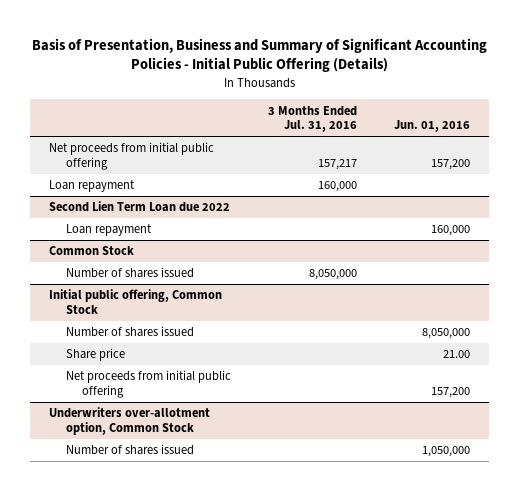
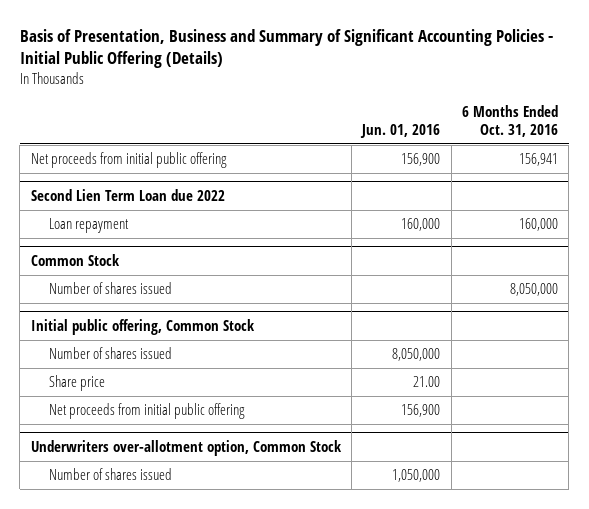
- | 3 Months Ended Jul. 31, 2016 | Jun. 01, 2016
+ | Jun. 01, 2016 | 6 Months Ended Oct. 31, 2016
- Net proceeds from initial public offering | 157,217 | 157,200
- Loan repayment | 160,000 |
+ Net proceeds from initial public offering | 156,900 | 156,941
@ Initial public offering, Common Stock
- Net proceeds from initial public offering | | 157,200
+ Net proceeds from initial public offering | 156,900 |

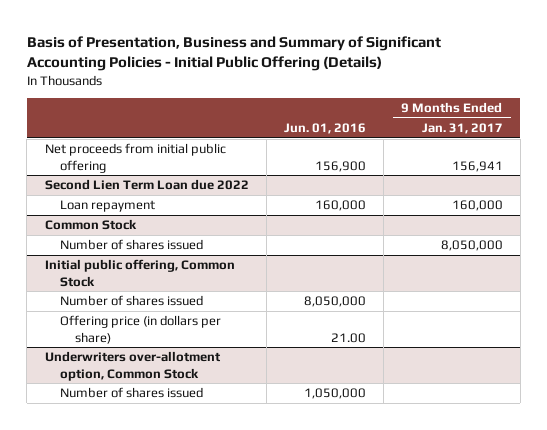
- | Jun. 01, 2016 | 6 Months Ended Oct. 31, 2016
+ | Jun. 01, 2016 | 9 Months Ended Jan. 31, 2017
@ Initial public offering, Common Stock
- Share price | 21.00 |
- Net proceeds from initial public offering | 156,900 |
+ Offering price (in dollars per share) | 21.00 |

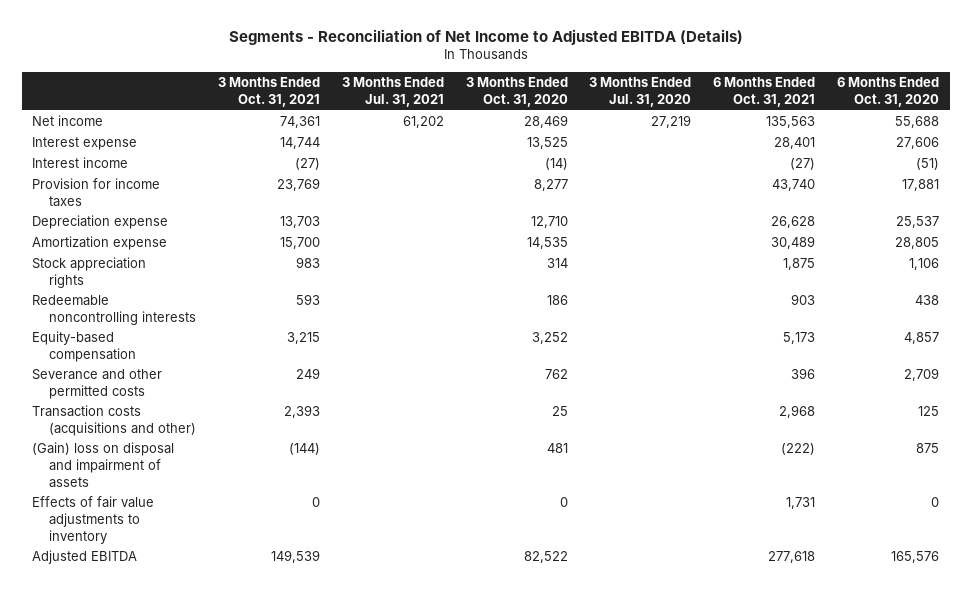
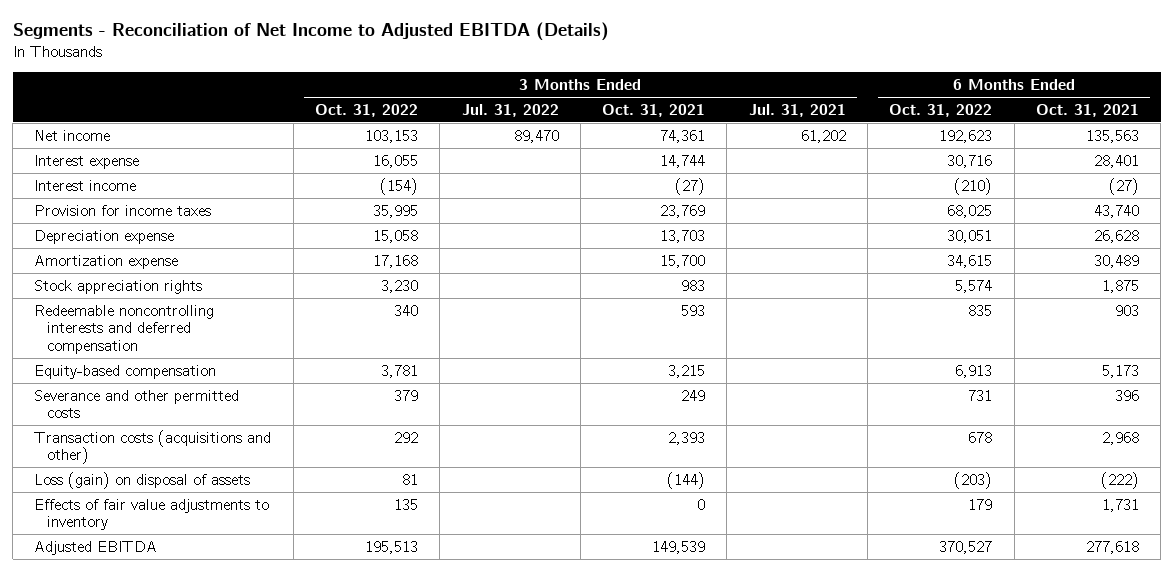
- | 3 Months Ended Oct. 31, 2021 | 3 Months Ended Jul. 31, 2021 | 3 Months Ended Oct. 31, 2020 | 3 Months Ended Jul. 31, 2020 | 6 Months Ended Oct. 31, 2021 | 6 Months Ended Oct. 31, 2020
+ | 3 Months Ended Oct. 31, 2022 | 3 Months Ended Jul. 31, 2022 | 3 Months Ended Oct. 31, 2021 | 3 Months Ended Jul. 31, 2021 | 6 Months Ended Oct. 31, 2022 | 6 Months Ended Oct. 31, 2021
- Redeemable noncontrolling interests | 593 | | 186 | | 903 | 438
+ Redeemable noncontrolling interests and deferred compensation | 340 | | 593 | | 835 | 903
- (Gain) loss on disposal and impairment of assets | (144) | | 481 | | (222) | 875
+ Loss (gain) on disposal of assets | 81 | | (144) | | (203) | (222)

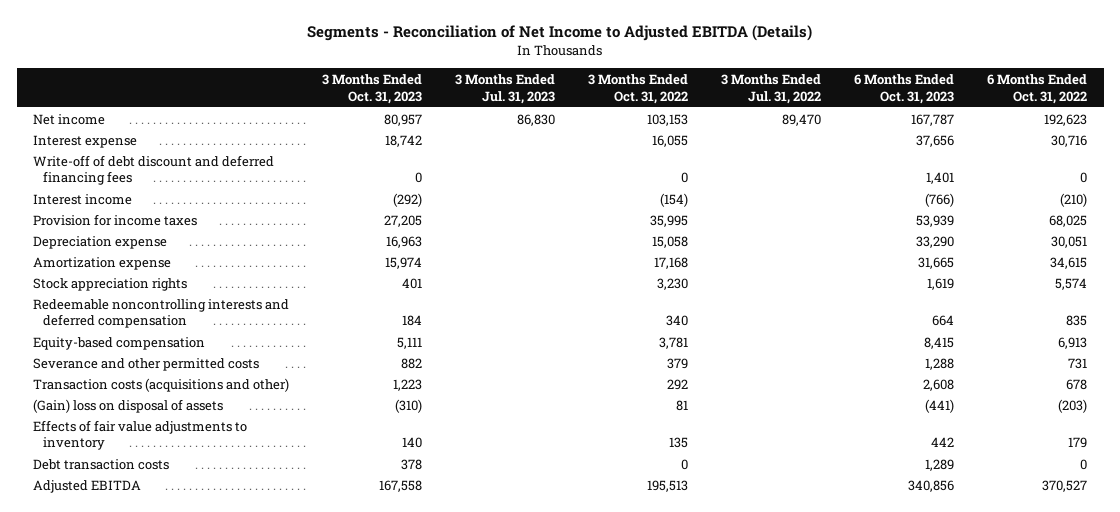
- | 3 Months Ended Oct. 31, 2022 | 3 Months Ended Jul. 31, 2022 | 3 Months Ended Oct. 31, 2021 | 3 Months Ended Jul. 31, 2021 | 6 Months Ended Oct. 31, 2022 | 6 Months Ended Oct. 31, 2021
+ | 3 Months Ended Oct. 31, 2023 | 3 Months Ended Jul. 31, 2023 | 3 Months Ended Oct. 31, 2022 | 3 Months Ended Jul. 31, 2022 | 6 Months Ended Oct. 31, 2023 | 6 Months Ended Oct. 31, 2022
+ Write-off of debt discount and deferred financing fees | 0 | | 0 | | 1,401 | 0
- Loss (gain) on disposal of assets | 81 | | (144) | | (203) | (222)
+ (Gain) loss on disposal of assets | (310) | | 81 | | (441) | (203)
+ Debt transaction costs | 378 | | 0 | | 1,289 | 0

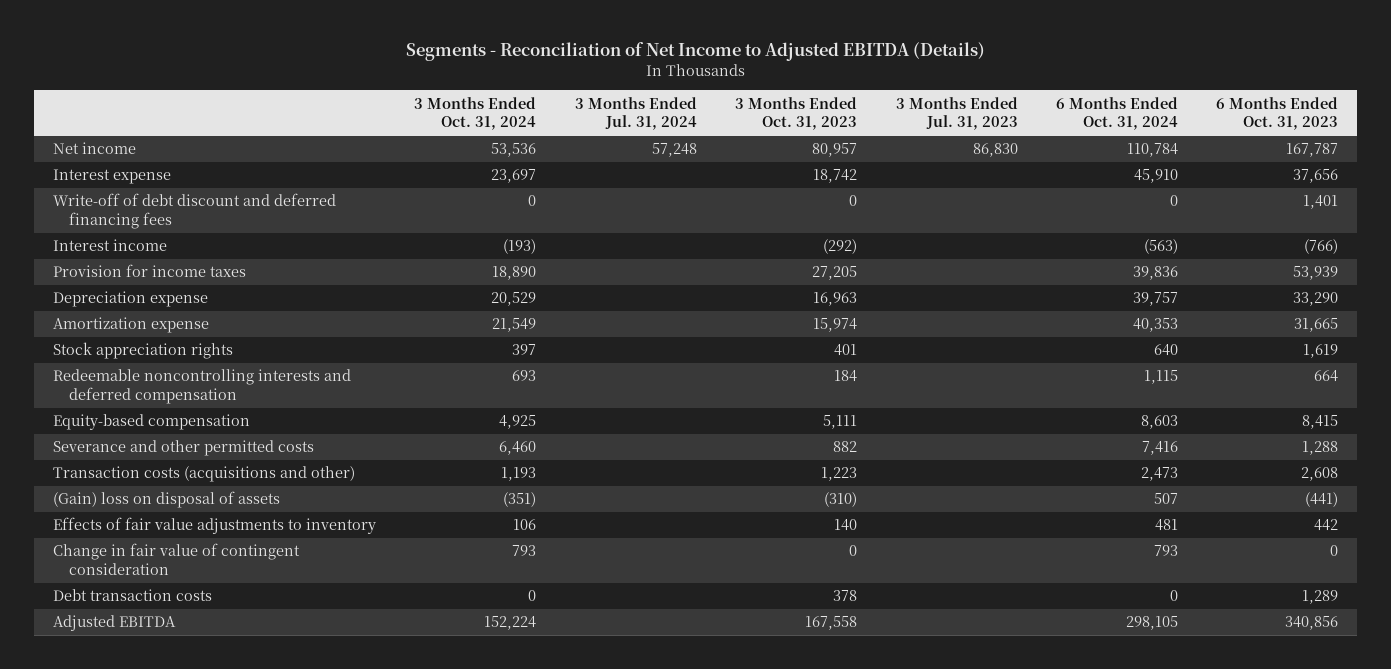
- | 3 Months Ended Oct. 31, 2023 | 3 Months Ended Jul. 31, 2023 | 3 Months Ended Oct. 31, 2022 | 3 Months Ended Jul. 31, 2022 | 6 Months Ended Oct. 31, 2023 | 6 Months Ended Oct. 31, 2022
+ | 3 Months Ended Oct. 31, 2024 | 3 Months Ended Jul. 31, 2024 | 3 Months Ended Oct. 31, 2023 | 3 Months Ended Jul. 31, 2023 | 6 Months Ended Oct. 31, 2024 | 6 Months Ended Oct. 31, 2023
+ Change in fair value of contingent consideration | 793 | | 0 | | 793 | 0

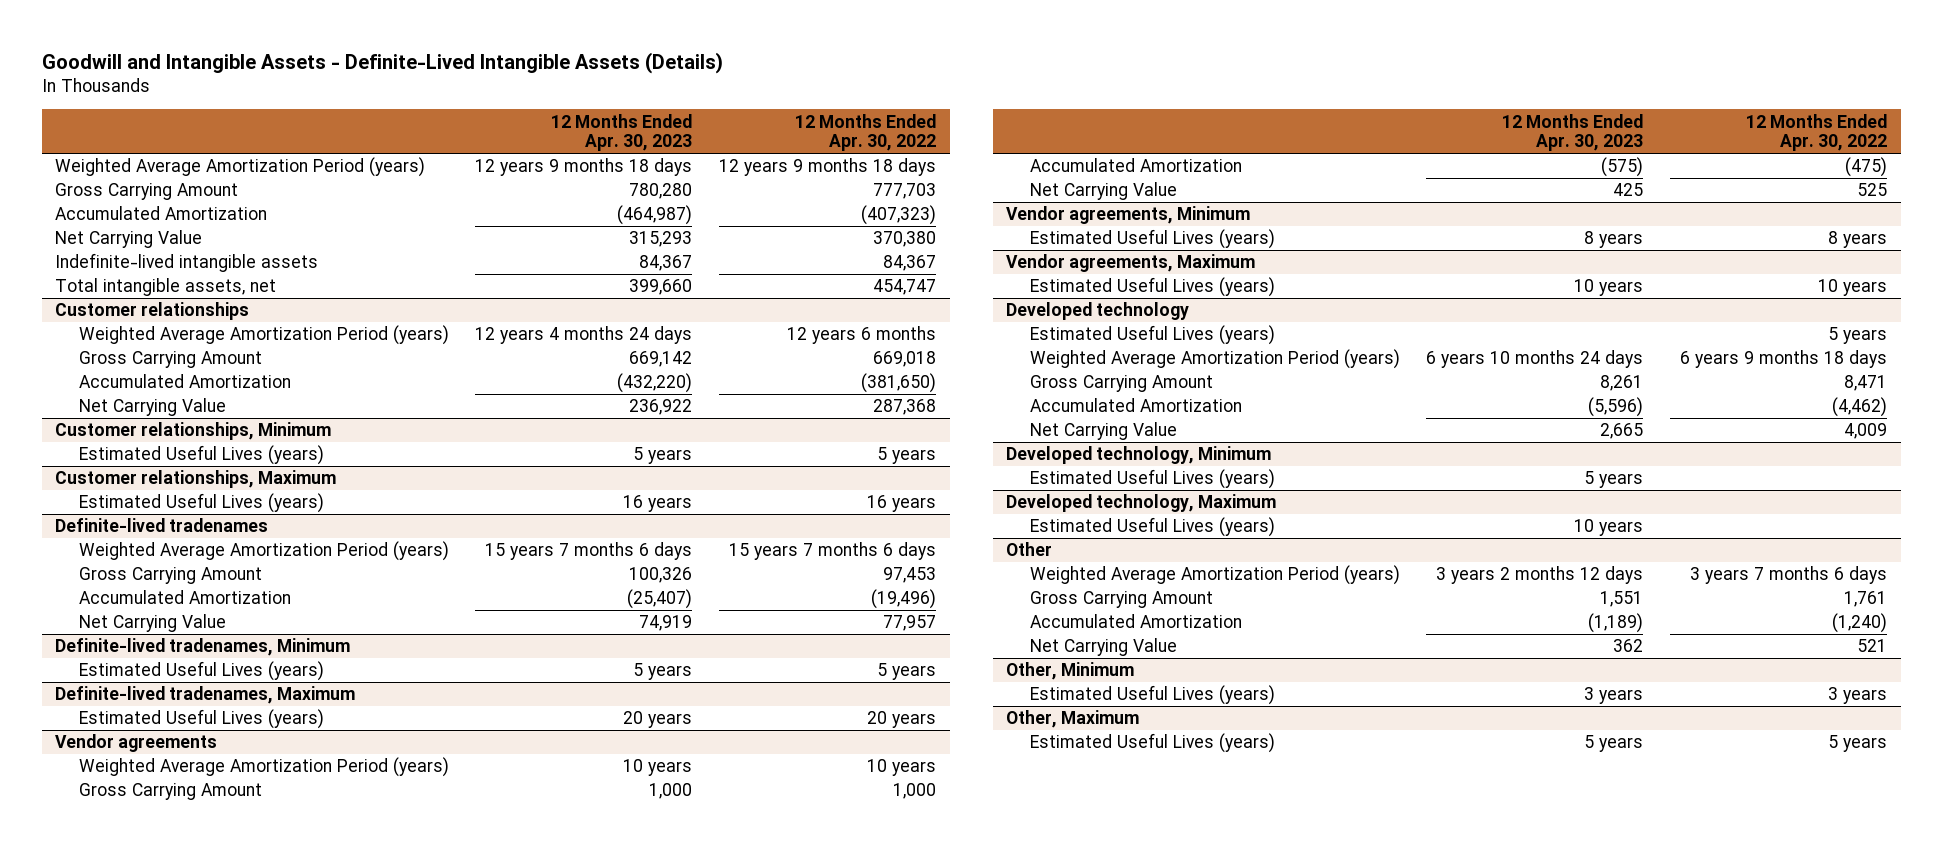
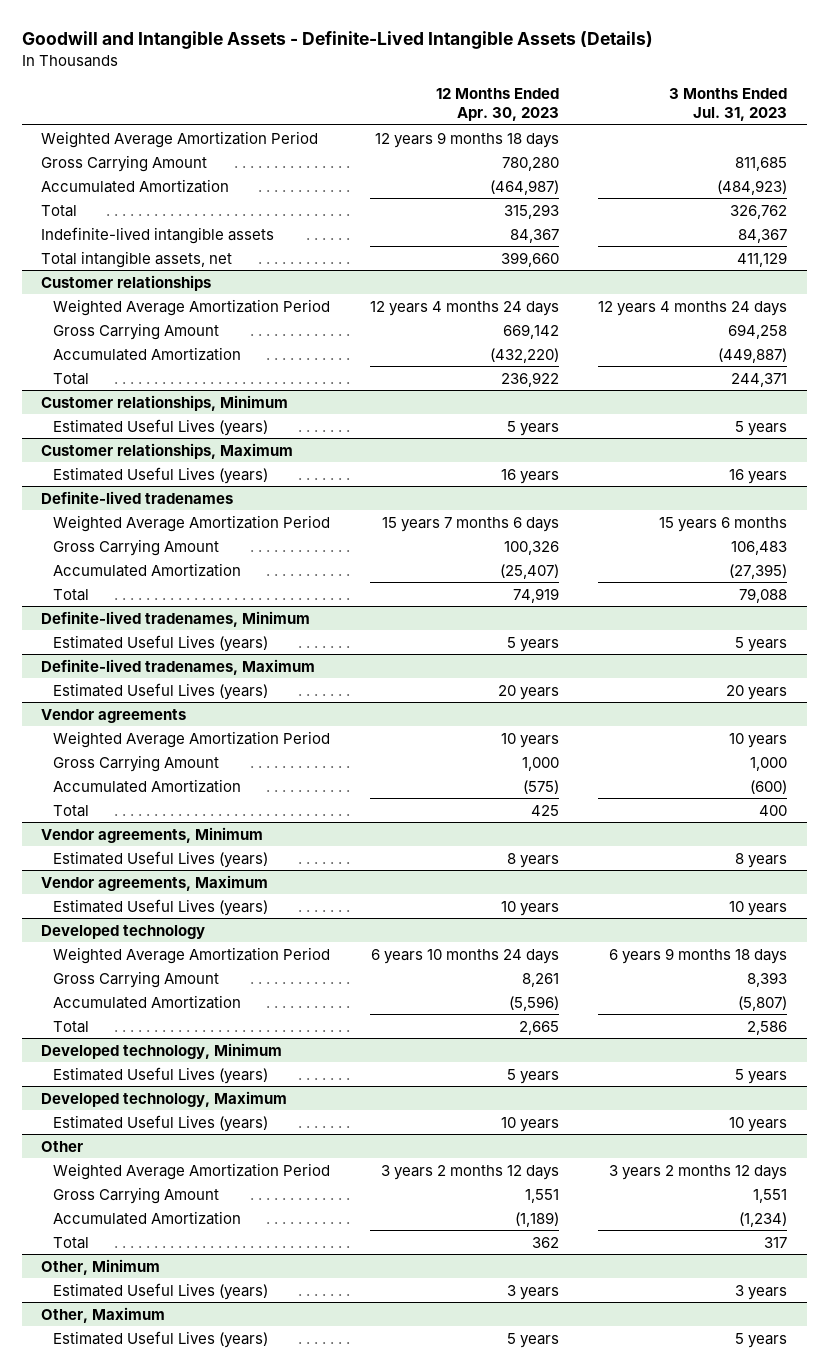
- | 12 Months Ended Apr. 30, 2023 | 12 Months Ended Apr. 30, 2022
+ | 12 Months Ended Apr. 30, 2023 | 3 Months Ended Jul. 31, 2023
- Weighted Average Amortization Period (years) | 12 years 9 months 18 days | 12 years 9 months 18 days
+ Weighted Average Amortization Period | 12 years 9 months 18 days |
- Net Carrying Value | 315,293 | 370,380
+ Total | 315,293 | 326,762
@ Customer relationships
- Weighted Average Amortization Period (years) | 12 years 4 months 24 days | 12 years 6 months
+ Weighted Average Amortization Period | 12 years 4 months 24 days | 12 years 4 months 24 days
- Net Carrying Value | 236,922 | 287,368
+ Total | 236,922 | 244,371
@ Definite-lived tradenames
- Weighted Average Amortization Period (years) | 15 years 7 months 6 days | 15 years 7 months 6 days
+ Weighted Average Amortization Period | 15 years 7 months 6 days | 15 years 6 months
- Net Carrying Value | 74,919 | 77,957
+ Total | 74,919 | 79,088
@ Vendor agreements
- Weighted Average Amortization Period (years) | 10 years | 10 years
+ Weighted Average Amortization Period | 10 years | 10 years
- Net Carrying Value | 425 | 525
+ Total | 425 | 400
@ Developed technology
- Estimated Useful Lives (years) | | 5 years
- Weighted Average Amortization Period (years) | 6 years 10 months 24 days | 6 years 9 months 18 days
+ Weighted Average Amortization Period | 6 years 10 months 24 days | 6 years 9 months 18 days
- Net Carrying Value | 2,665 | 4,009
+ Total | 2,665 | 2,586
@ Other
- Weighted Average Amortization Period (years) | 3 years 2 months 12 days | 3 years 7 months 6 days
+ Weighted Average Amortization Period | 3 years 2 months 12 days | 3 years 2 months 12 days
- Net Carrying Value | 362 | 521
+ Total | 362 | 317

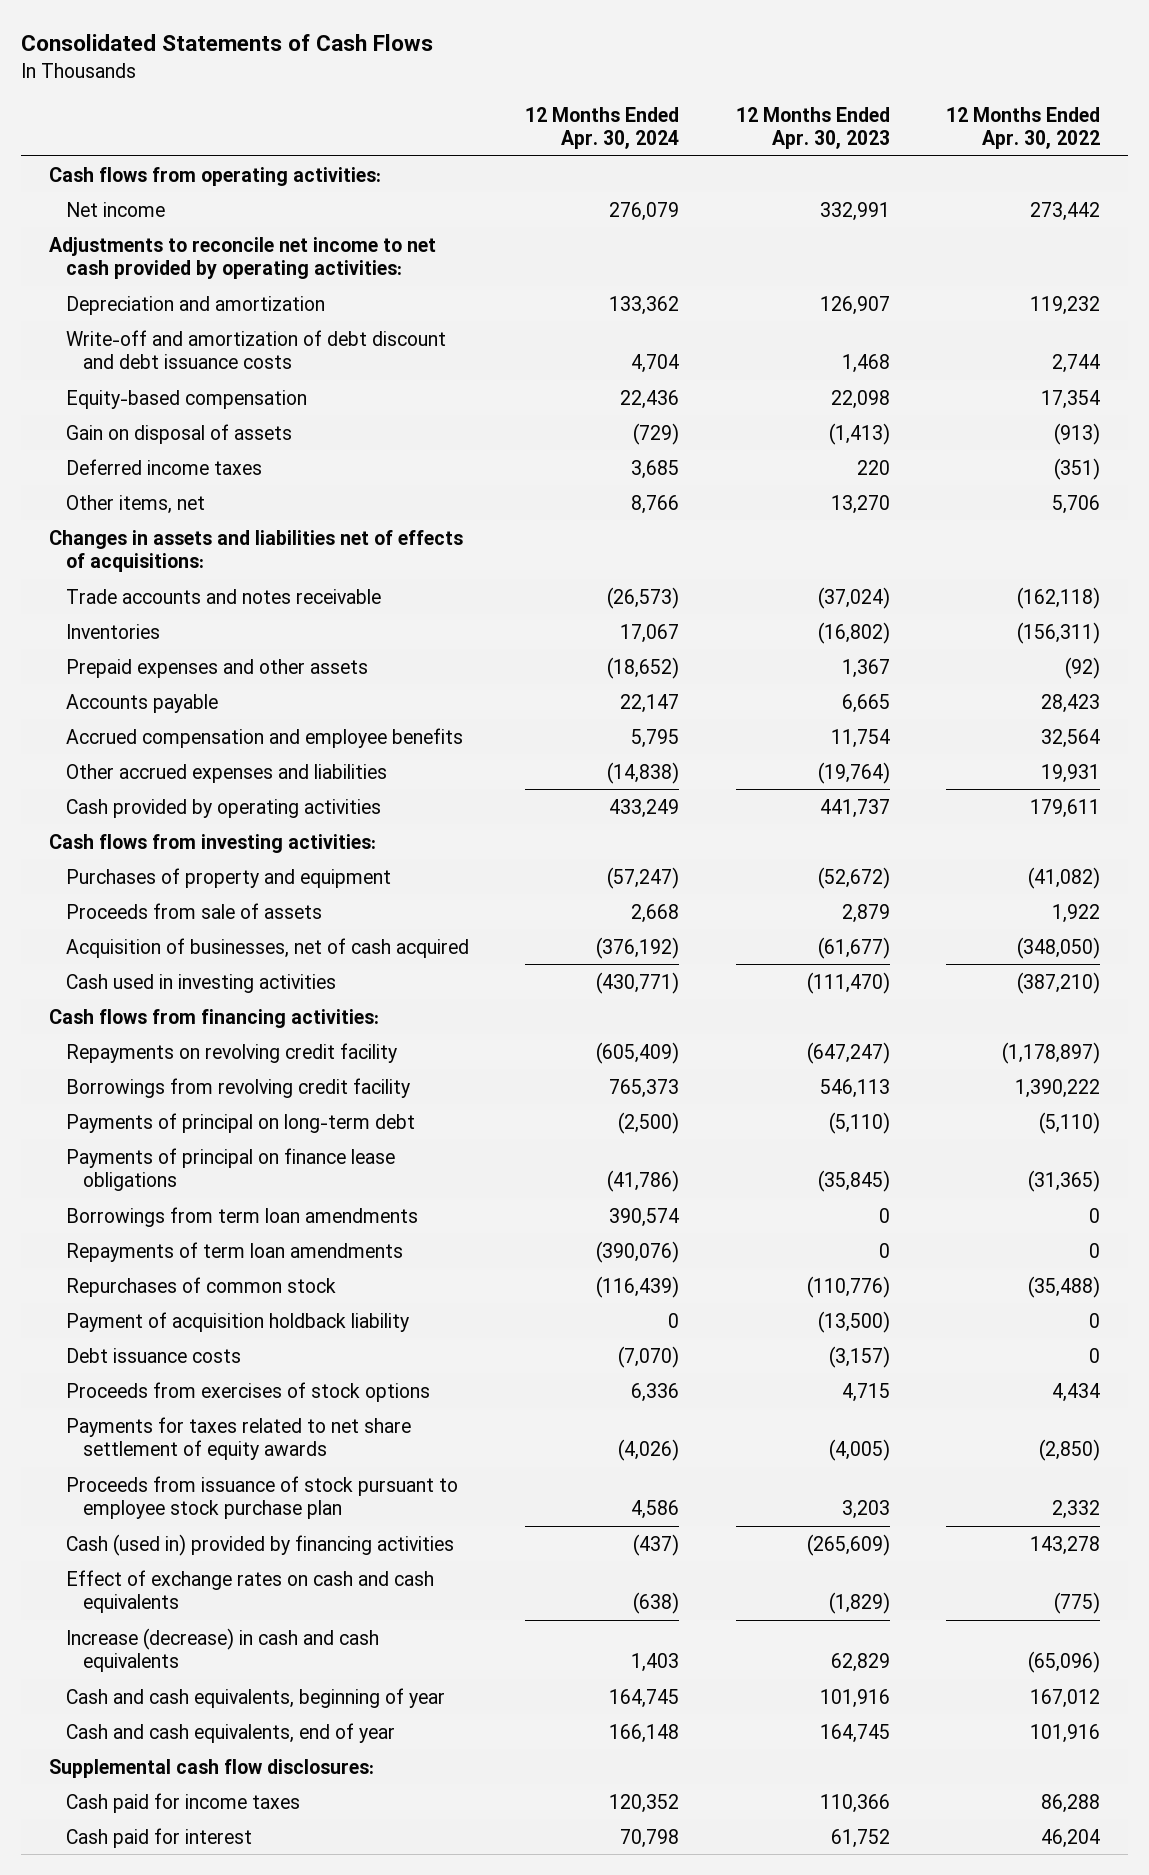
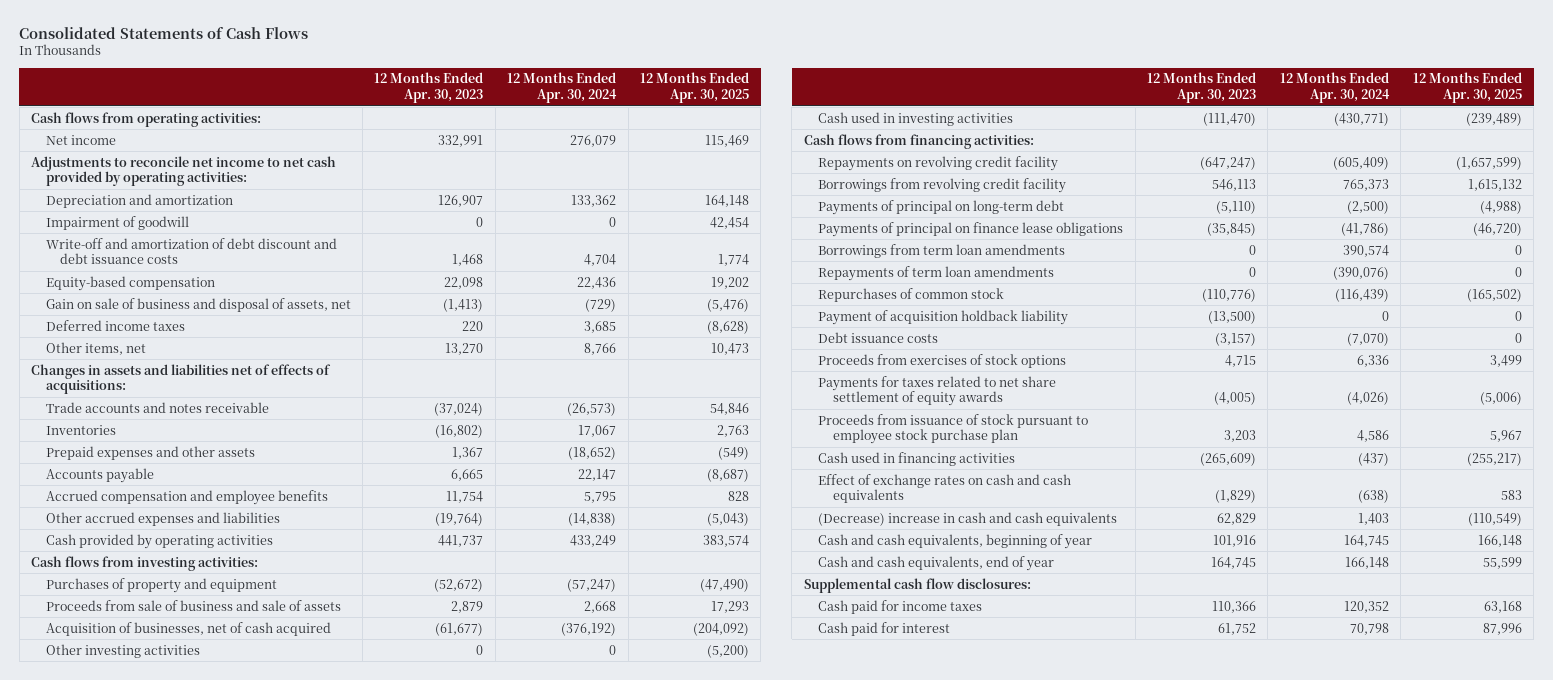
- | 12 Months Ended Apr. 30, 2024 | 12 Months Ended Apr. 30, 2023 | 12 Months Ended Apr. 30, 2022
+ | 12 Months Ended Apr. 30, 2023 | 12 Months Ended Apr. 30, 2024 | 12 Months Ended Apr. 30, 2025
+ Impairment of goodwill | 0 | 0 | 42,454
- Gain on disposal of assets | (729) | (1,413) | (913)
+ Gain on sale of business and disposal of assets, net | (1,413) | (729) | (5,476)
- Proceeds from sale of assets | 2,668 | 2,879 | 1,922
+ Proceeds from sale of business and sale of assets | 2,879 | 2,668 | 17,293
+ Other investing activities | 0 | 0 | (5,200)
- Cash (used in) provided by financing activities | (437) | (265,609) | 143,278
+ Cash used in financing activities | (265,609) | (437) | (255,217)
- Increase (decrease) in cash and cash equivalents | 1,403 | 62,829 | (65,096)
+ (Decrease) increase in cash and cash equivalents | 62,829 | 1,403 | (110,549)

